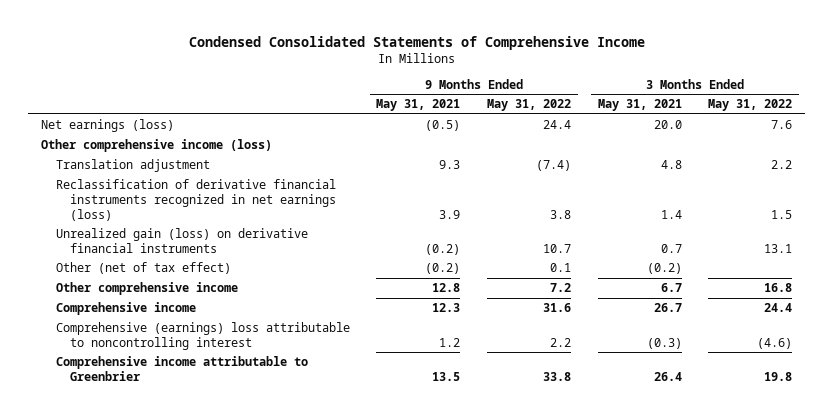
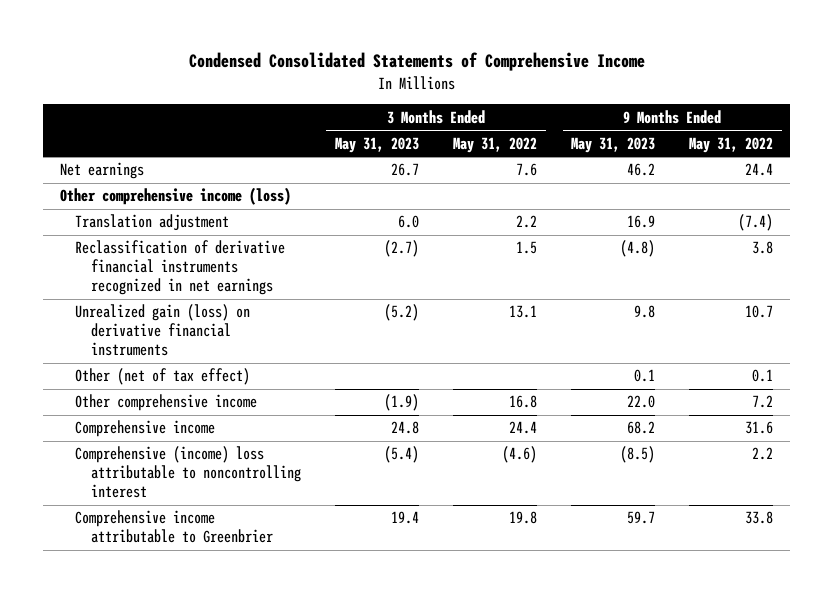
- | 9 Months Ended May 31, 2021 | 9 Months Ended May 31, 2022 | 3 Months Ended May 31, 2021 | 3 Months Ended May 31, 2022
+ | 3 Months Ended May 31, 2023 | 3 Months Ended May 31, 2022 | 9 Months Ended May 31, 2023 | 9 Months Ended May 31, 2022
- Net earnings (loss) | (0.5) | 24.4 | 20.0 | 7.6
+ Net earnings | 26.7 | 7.6 | 46.2 | 24.4
- Reclassification of derivative financial instruments recognized in net earnings (loss) | 3.9 | 3.8 | 1.4 | 1.5
+ Reclassification of derivative financial instruments recognized in net earnings | (2.7) | 1.5 | (4.8) | 3.8
- Comprehensive (earnings) loss attributable to noncontrolling interest | 1.2 | 2.2 | (0.3) | (4.6)
+ Comprehensive (income) loss attributable to noncontrolling interest | (5.4) | (4.6) | (8.5) | 2.2

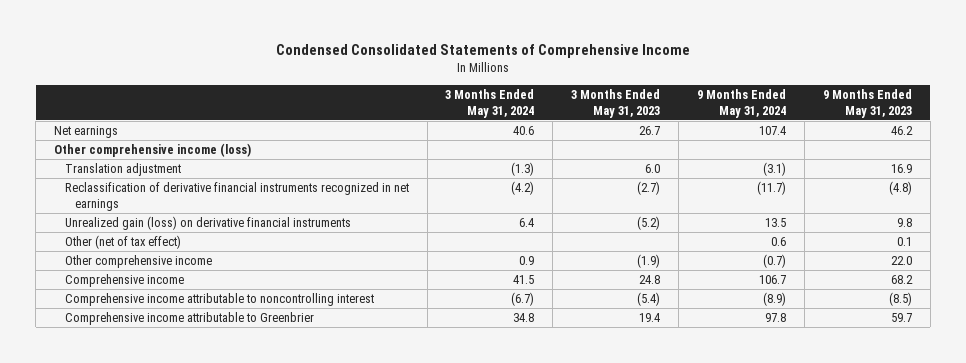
- | 3 Months Ended May 31, 2023 | 3 Months Ended May 31, 2022 | 9 Months Ended May 31, 2023 | 9 Months Ended May 31, 2022
+ | 3 Months Ended May 31, 2024 | 3 Months Ended May 31, 2023 | 9 Months Ended May 31, 2024 | 9 Months Ended May 31, 2023
- Comprehensive (income) loss attributable to noncontrolling interest | (5.4) | (4.6) | (8.5) | 2.2
+ Comprehensive income attributable to noncontrolling interest | (6.7) | (5.4) | (8.9) | (8.5)

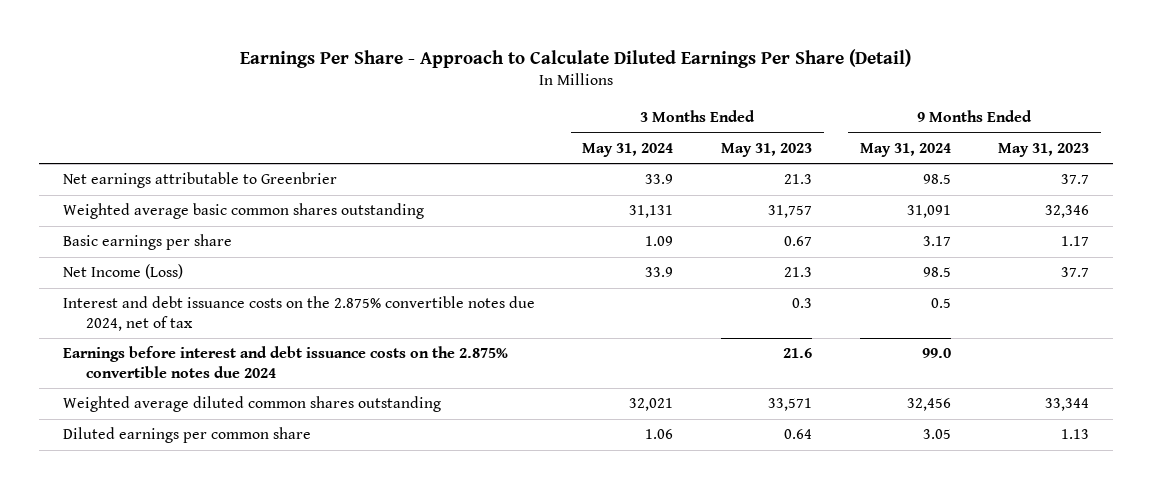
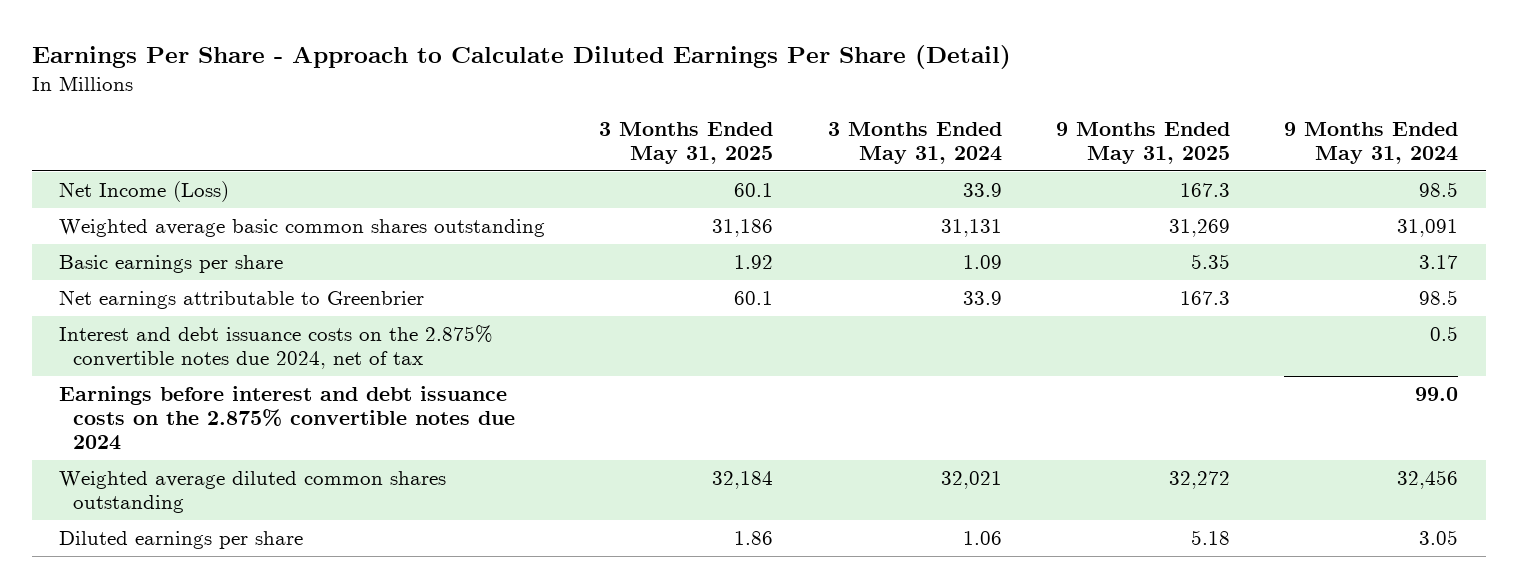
- | 3 Months Ended May 31, 2024 | 3 Months Ended May 31, 2023 | 9 Months Ended May 31, 2024 | 9 Months Ended May 31, 2023
+ | 3 Months Ended May 31, 2025 | 3 Months Ended May 31, 2024 | 9 Months Ended May 31, 2025 | 9 Months Ended May 31, 2024
moved up: Net Income (Loss) | 60.1 | 33.9 | 167.3 | 98.5
moved down: Net earnings attributable to Greenbrier | 60.1 | 33.9 | 167.3 | 98.5
- Diluted earnings per common share | 1.06 | 0.64 | 3.05 | 1.13
+ Diluted earnings per share | 1.86 | 1.06 | 5.18 | 3.05

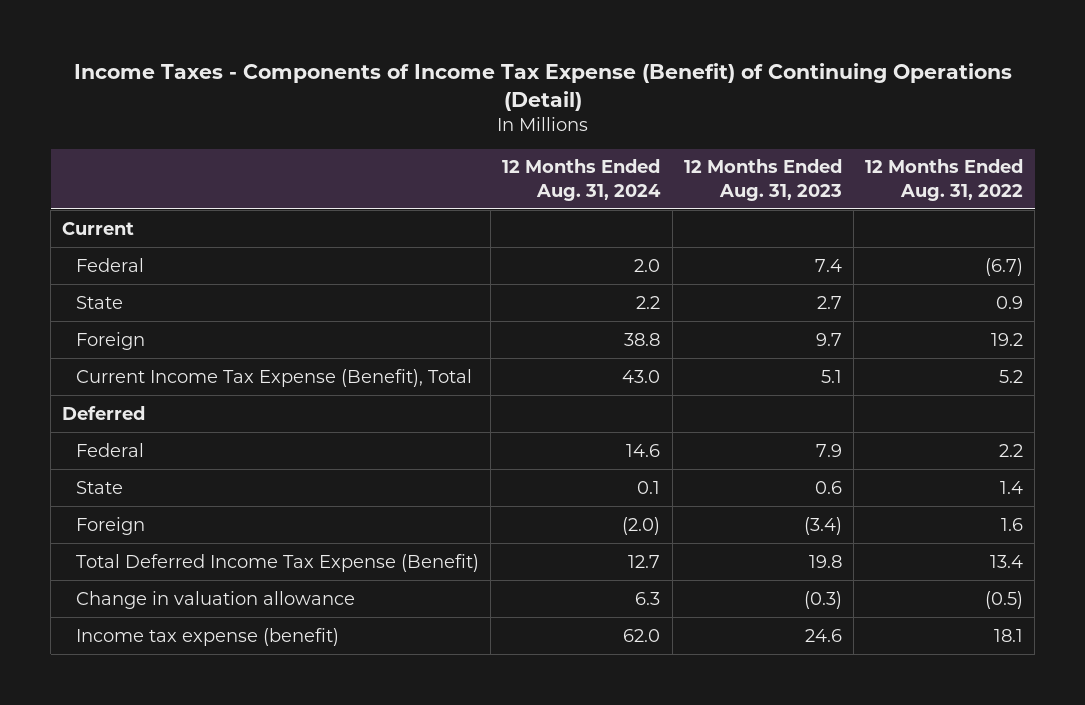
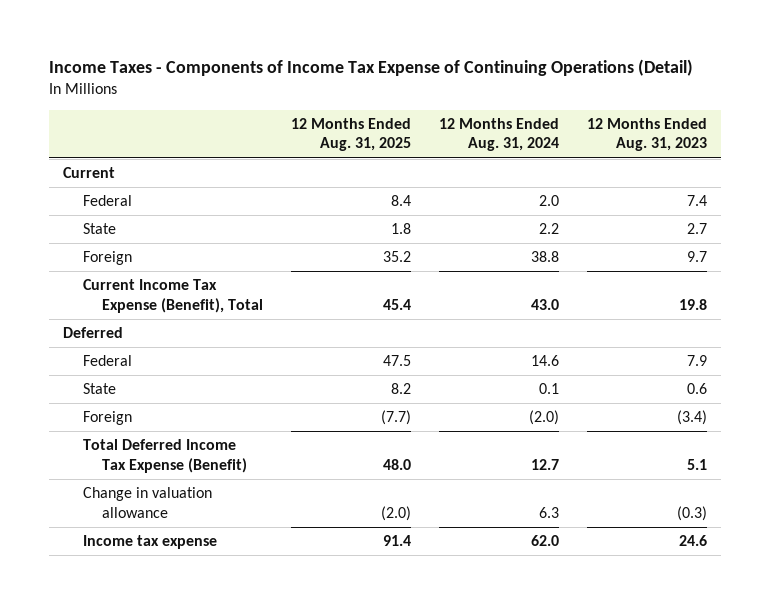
- Income Taxes - Components of Income Tax Expense (Benefit) of Continuing Operations (Detail)
+ Income Taxes - Components of Income Tax Expense of Continuing Operations (Detail)
- | 12 Months Ended Aug. 31, 2024 | 12 Months Ended Aug. 31, 2023 | 12 Months Ended Aug. 31, 2022
+ | 12 Months Ended Aug. 31, 2025 | 12 Months Ended Aug. 31, 2024 | 12 Months Ended Aug. 31, 2023
- Current Income Tax Expense (Benefit), Total | 43.0 | 5.1 | 5.2
+ Current Income Tax Expense (Benefit), Total | 45.4 | 43.0 | 19.8
- Total Deferred Income Tax Expense (Benefit) | 12.7 | 19.8 | 13.4
+ Total Deferred Income Tax Expense (Benefit) | 48.0 | 12.7 | 5.1
- Income tax expense (benefit) | 62.0 | 24.6 | 18.1
+ Income tax expense | 91.4 | 62.0 | 24.6

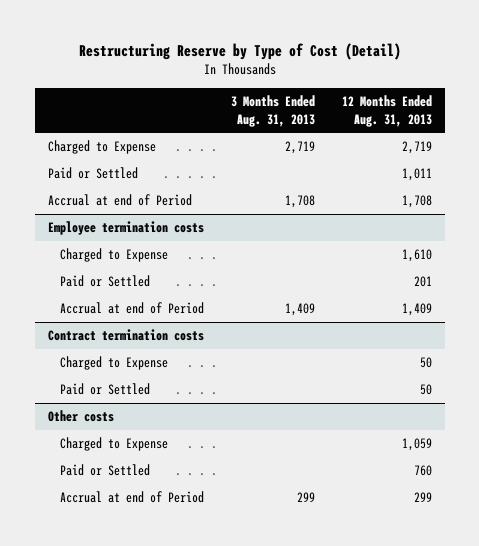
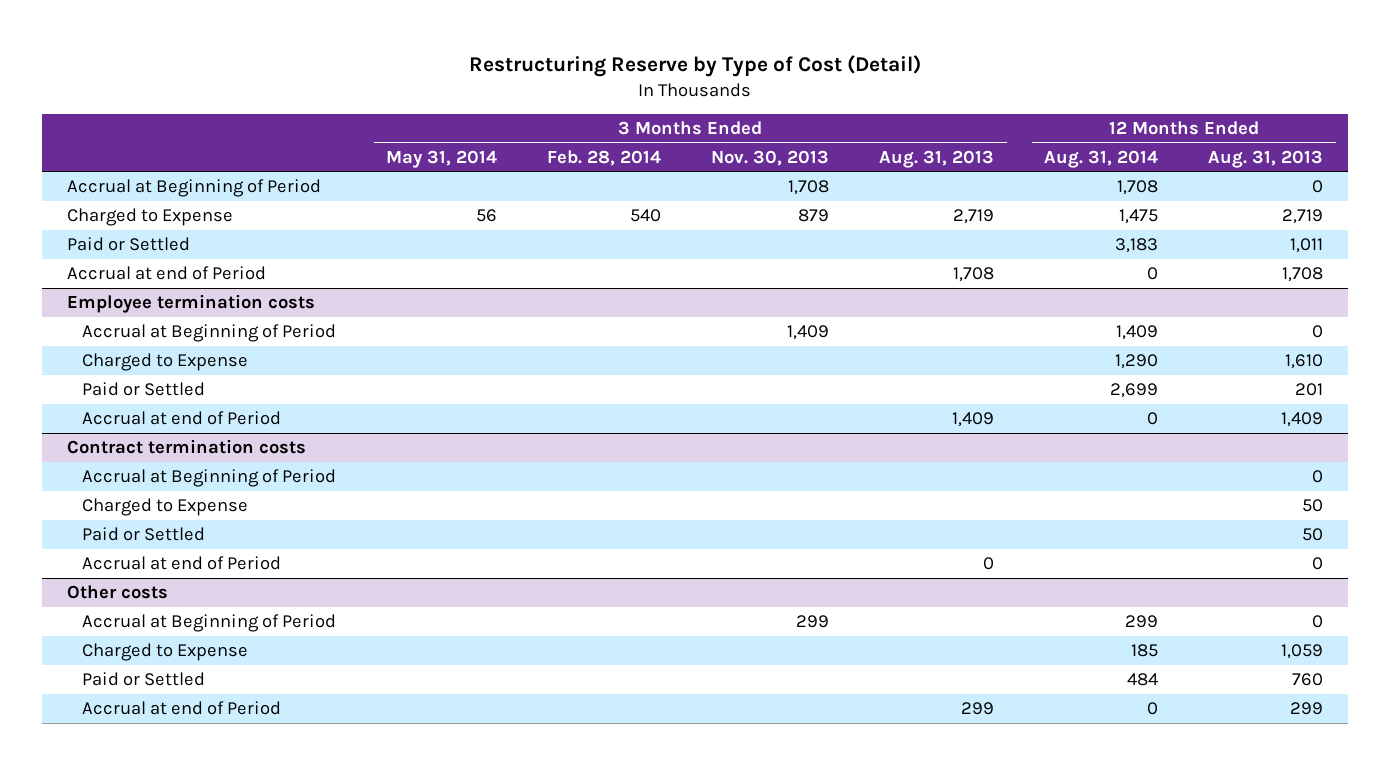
- | 3 Months Ended Aug. 31, 2013 | 12 Months Ended Aug. 31, 2013
+ | 3 Months Ended May 31, 2014 | 3 Months Ended Feb. 28, 2014 | 3 Months Ended Nov. 30, 2013 | 3 Months Ended Aug. 31, 2013 | 12 Months Ended Aug. 31, 2014 | 12 Months Ended Aug. 31, 2013
+ Accrual at Beginning of Period | | | 1,708 | | 1,708 | 0
@ Employee termination costs
+ Accrual at Beginning of Period | | | 1,409 | | 1,409 | 0
@ Contract termination costs
+ Accrual at Beginning of Period | | | | | | 0
+ Accrual at end of Period | | | | 0 | | 0
@ Other costs
+ Accrual at Beginning of Period | | | 299 | | 299 | 0

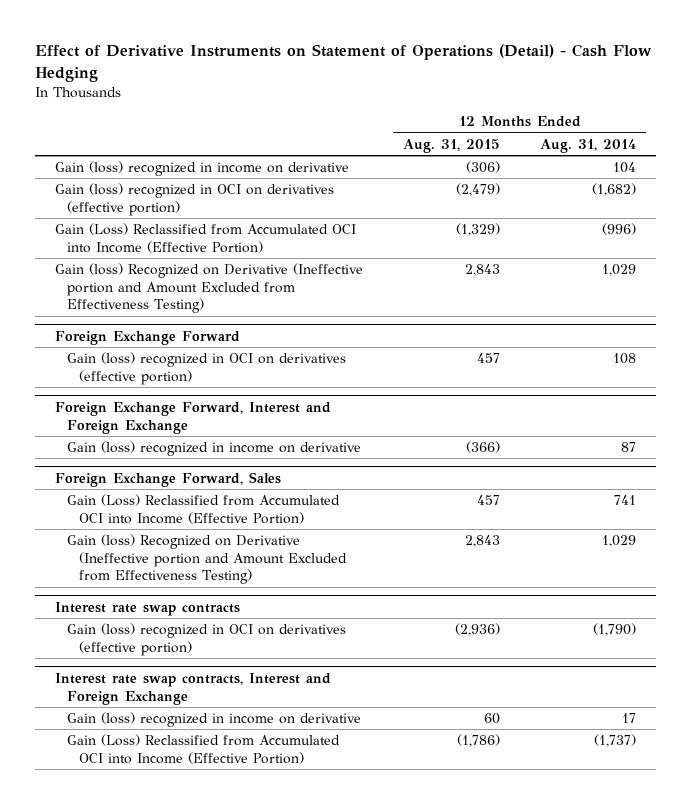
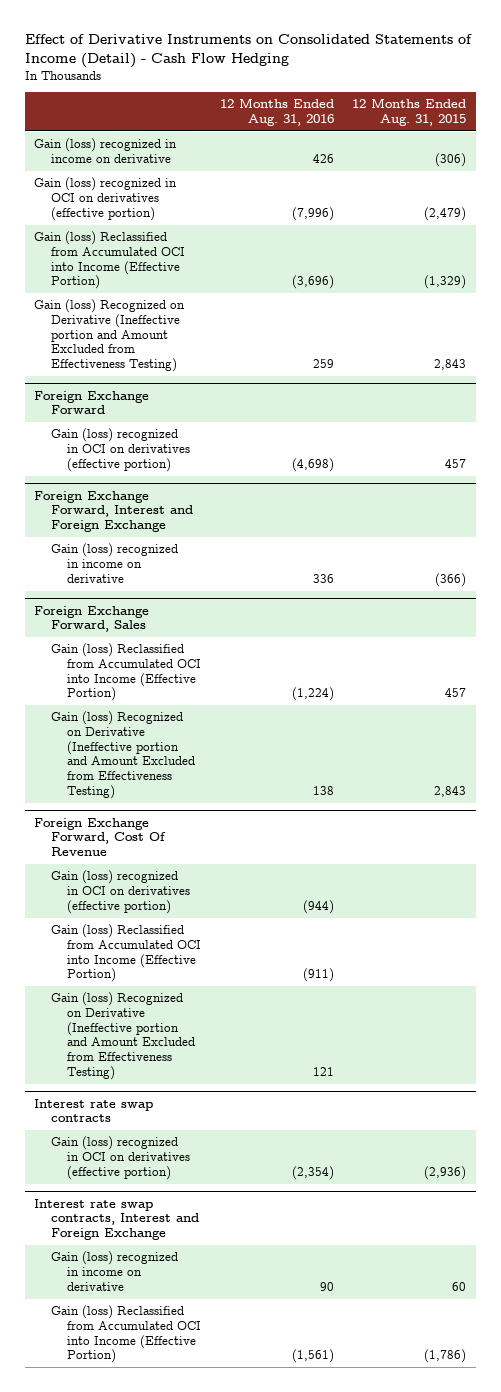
- Effect of Derivative Instruments on Statement of Operations (Detail) - Cash Flow Hedging
+ Effect of Derivative Instruments on Consolidated Statements of Income (Detail) - Cash Flow Hedging
- | 12 Months Ended Aug. 31, 2015 | 12 Months Ended Aug. 31, 2014
+ | 12 Months Ended Aug. 31, 2016 | 12 Months Ended Aug. 31, 2015
- Gain (Loss) Reclassified from Accumulated OCI into Income (Effective Portion) | (1,329) | (996)
+ Gain (loss) Reclassified from Accumulated OCI into Income (Effective Portion) | (3,696) | (1,329)
@ Foreign Exchange Forward, Sales
- Gain (Loss) Reclassified from Accumulated OCI into Income (Effective Portion) | 457 | 741
+ Gain (loss) Reclassified from Accumulated OCI into Income (Effective Portion) | (1,224) | 457
+ Foreign Exchange Forward, Cost Of Revenue
+ Gain (loss) recognized in OCI on derivatives (effective portion) | (944) |
+ Gain (loss) Reclassified from Accumulated OCI into Income (Effective Portion) | (911) |
+ Gain (loss) Recognized on Derivative (Ineffective portion and Amount Excluded from Effectiveness Testing) | 121 |
@ Interest rate swap contracts, Interest and Foreign Exchange
- Gain (Loss) Reclassified from Accumulated OCI into Income (Effective Portion) | (1,786) | (1,737)
+ Gain (loss) Reclassified from Accumulated OCI into Income (Effective Portion) | (1,561) | (1,786)

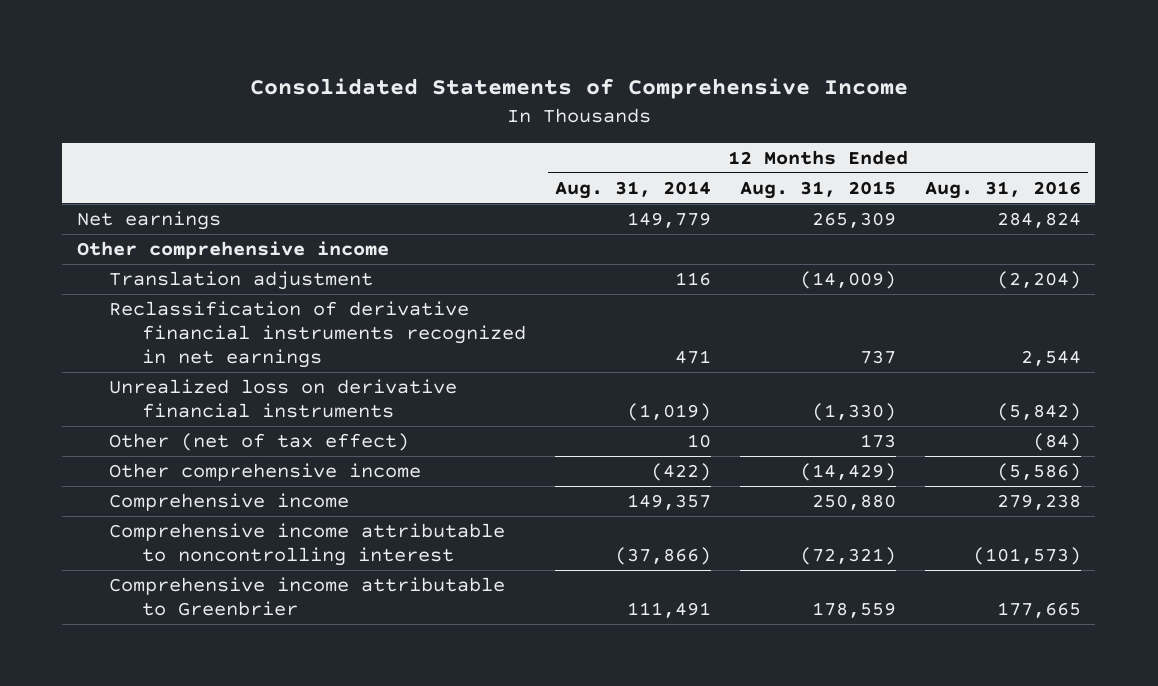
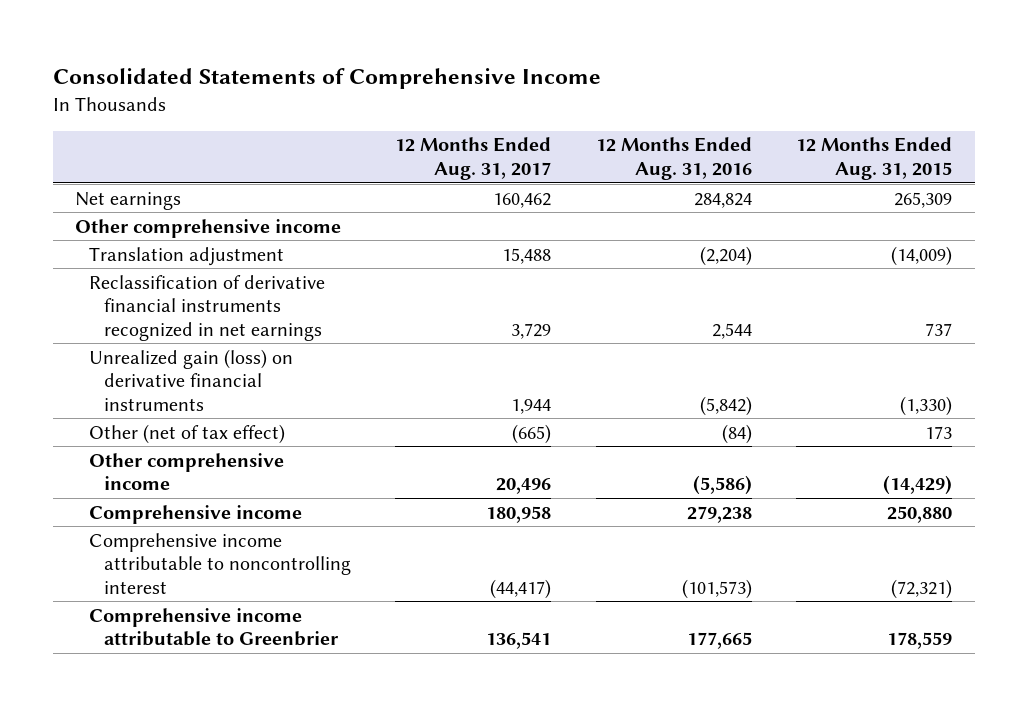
- | 12 Months Ended Aug. 31, 2014 | 12 Months Ended Aug. 31, 2015 | 12 Months Ended Aug. 31, 2016
+ | 12 Months Ended Aug. 31, 2017 | 12 Months Ended Aug. 31, 2016 | 12 Months Ended Aug. 31, 2015
- Unrealized loss on derivative financial instruments | (1,019) | (1,330) | (5,842)
+ Unrealized gain (loss) on derivative financial instruments | 1,944 | (5,842) | (1,330)

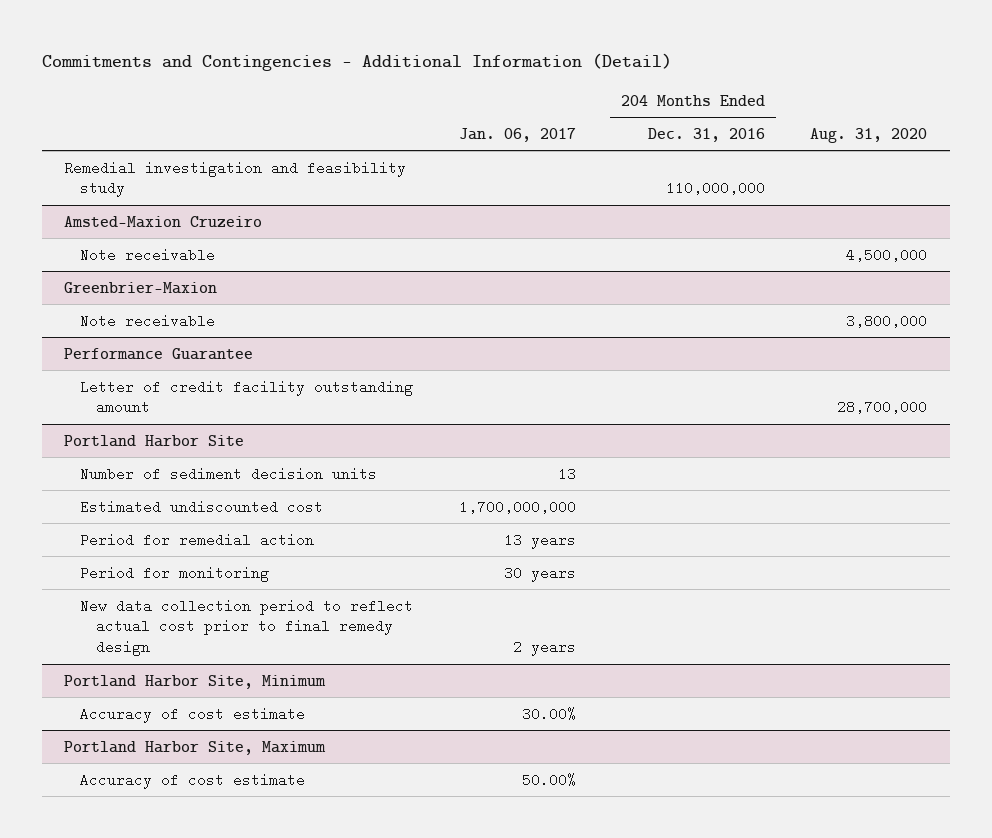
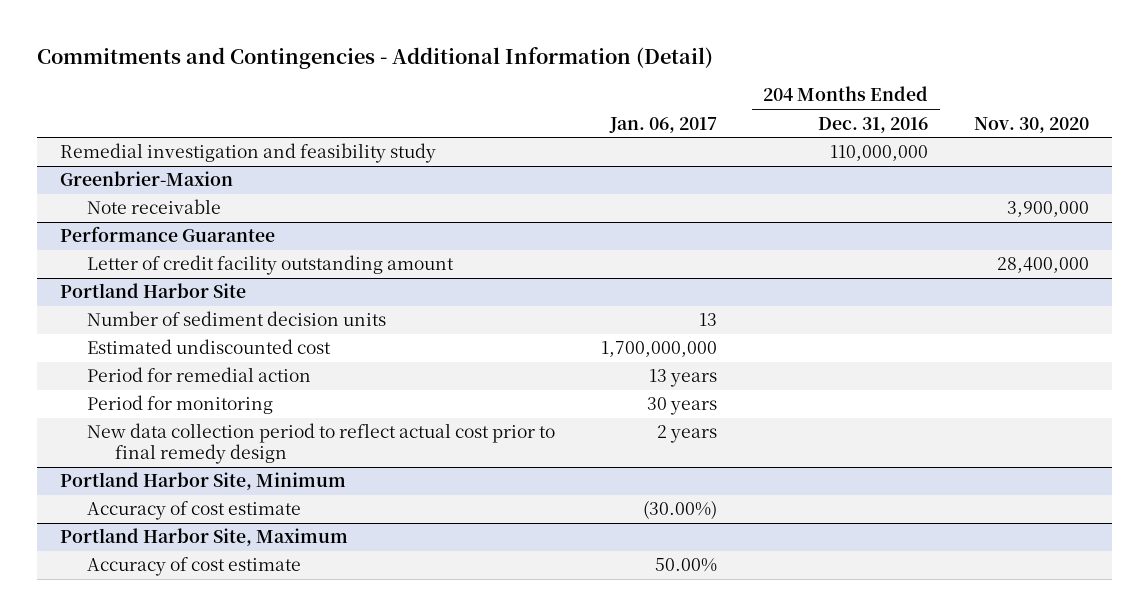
- | Jan. 06, 2017 | 204 Months Ended Dec. 31, 2016 | Aug. 31, 2020
+ | Jan. 06, 2017 | 204 Months Ended Dec. 31, 2016 | Nov. 30, 2020
- Amsted-Maxion Cruzeiro
- Note receivable | | | 4,500,000
@ Portland Harbor Site, Minimum
- Accuracy of cost estimate | 30.00% | |
+ Accuracy of cost estimate | (30.00%) | |

